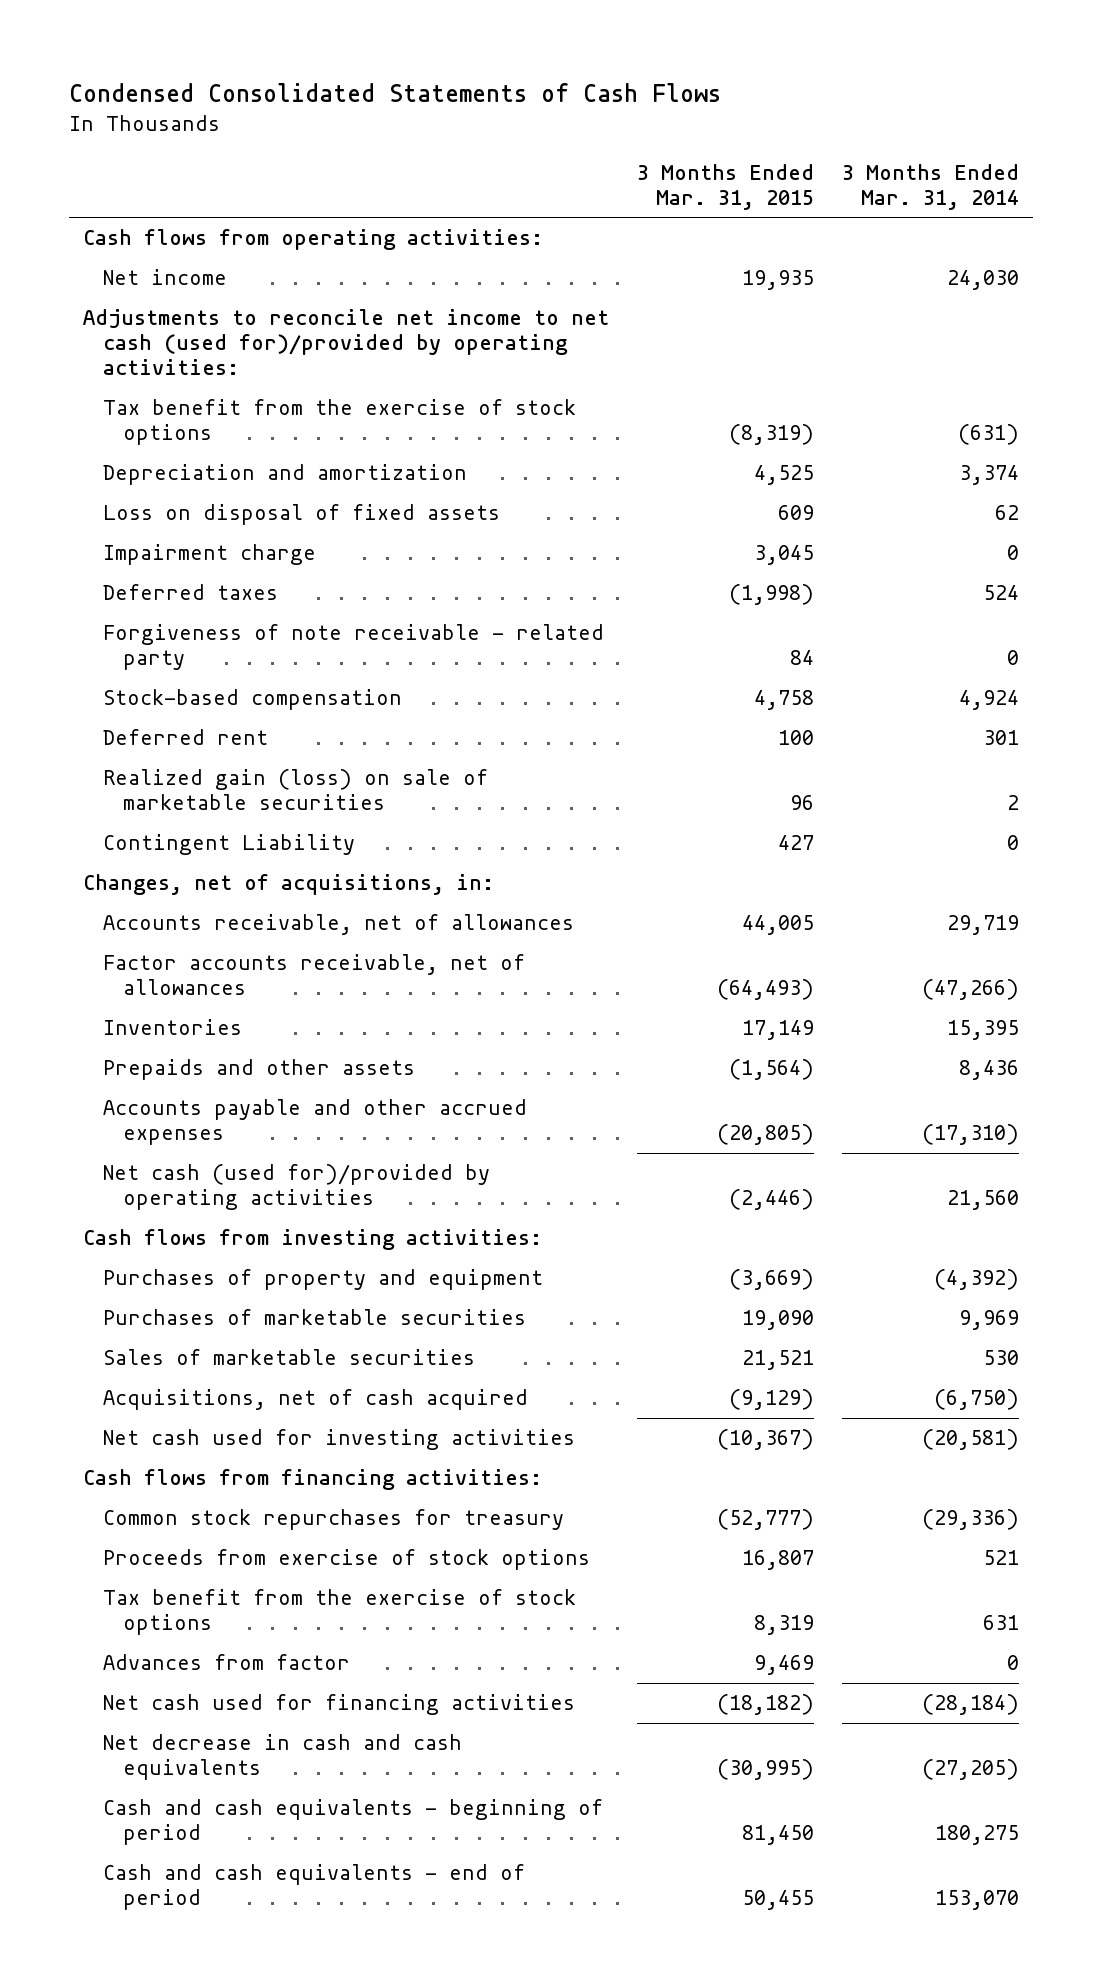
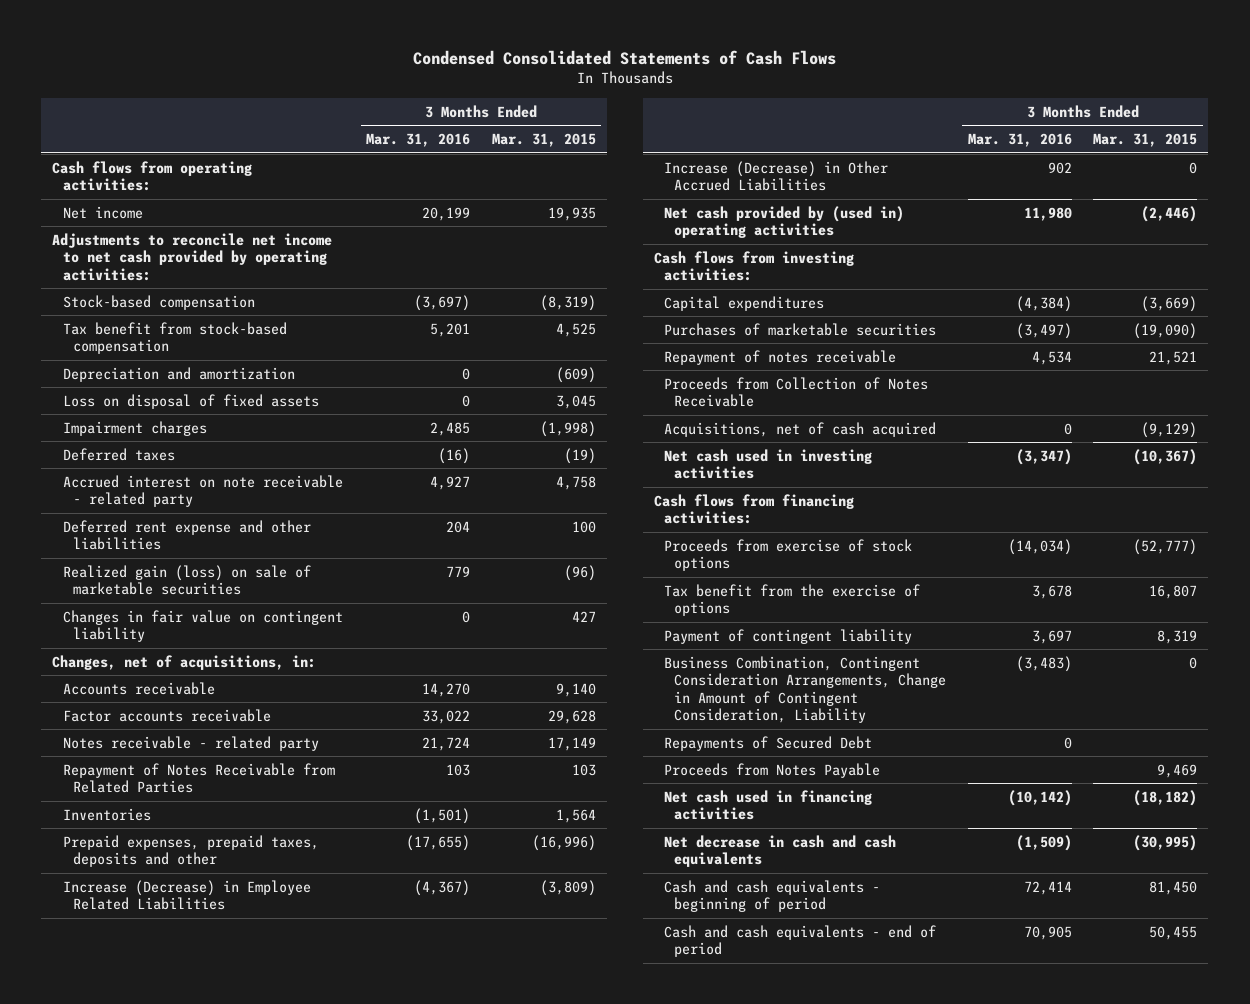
- | 3 Months Ended Mar. 31, 2015 | 3 Months Ended Mar. 31, 2014
+ | 3 Months Ended Mar. 31, 2016 | 3 Months Ended Mar. 31, 2015
- Adjustments to reconcile net income to net cash (used for)/provided by operating activities:
- Tax benefit from the exercise of stock options | (8,319) | (631)
- Depreciation and amortization | 4,525 | 3,374
- Loss on disposal of fixed assets | 609 | 62
- Impairment charge | 3,045 | 0
- Deferred taxes | (1,998) | 524
- Forgiveness of note receivable - related party | 84 | 0
- Stock-based compensation | 4,758 | 4,924
- Deferred rent | 100 | 301
- Realized gain (loss) on sale of marketable securities | 96 | 2
- Contingent Liability | 427 | 0
+ Adjustments to reconcile net income to net cash provided by operating activities:
+ Stock-based compensation | (3,697) | (8,319)
+ Tax benefit from stock-based compensation | 5,201 | 4,525
+ Depreciation and amortization | 0 | (609)
+ Loss on disposal of fixed assets | 0 | 3,045
+ Impairment charges | 2,485 | (1,998)
+ Deferred taxes | (16) | (19)
+ Accrued interest on note receivable - related party | 4,927 | 4,758
+ Deferred rent expense and other liabilities | 204 | 100
+ Realized gain (loss) on sale of marketable securities | 779 | (96)
+ Changes in fair value on contingent liability | 0 | 427
- Accounts receivable, net of allowances | 44,005 | 29,719
- Factor accounts receivable, net of allowances | (64,493) | (47,266)
- Inventories | 17,149 | 15,395
- Prepaids and other assets | (1,564) | 8,436
- Accounts payable and other accrued expenses | (20,805) | (17,310)
- Net cash (used for)/provided by operating activities | (2,446) | 21,560
+ Accounts receivable | 14,270 | 9,140
+ Factor accounts receivable | 33,022 | 29,628
+ Notes receivable - related party | 21,724 | 17,149
+ Repayment of Notes Receivable from Related Parties | 103 | 103
+ Inventories | (1,501) | 1,564
+ Prepaid expenses, prepaid taxes, deposits and other | (17,655) | (16,996)
+ Increase (Decrease) in Employee Related Liabilities | (4,367) | (3,809)
+ Increase (Decrease) in Other Accrued Liabilities | 902 | 0
+ Net cash provided by (used in) operating activities | 11,980 | (2,446)
- Purchases of property and equipment | (3,669) | (4,392)
- Purchases of marketable securities | 19,090 | 9,969
- Sales of marketable securities | 21,521 | 530
+ Capital expenditures | (4,384) | (3,669)
+ Purchases of marketable securities | (3,497) | (19,090)
+ Repayment of notes receivable | 4,534 | 21,521
+ Proceeds from Collection of Notes Receivable
- Net cash used for investing activities | (10,367) | (20,581)
+ Net cash used in investing activities | (3,347) | (10,367)
- Common stock repurchases for treasury | (52,777) | (29,336)
- Proceeds from exercise of stock options | 16,807 | 521
- Tax benefit from the exercise of stock options | 8,319 | 631
- Advances from factor | 9,469 | 0
- Net cash used for financing activities | (18,182) | (28,184)
+ Proceeds from exercise of stock options | (14,034) | (52,777)
+ Tax benefit from the exercise of options | 3,678 | 16,807
+ Payment of contingent liability | 3,697 | 8,319
+ Business Combination, Contingent Consideration Arrangements, Change in Amount of Contingent Consideration, Liability | (3,483) | 0
+ Repayments of Secured Debt | 0 |
+ Proceeds from Notes Payable | | 9,469
+ Net cash used in financing activities | (10,142) | (18,182)

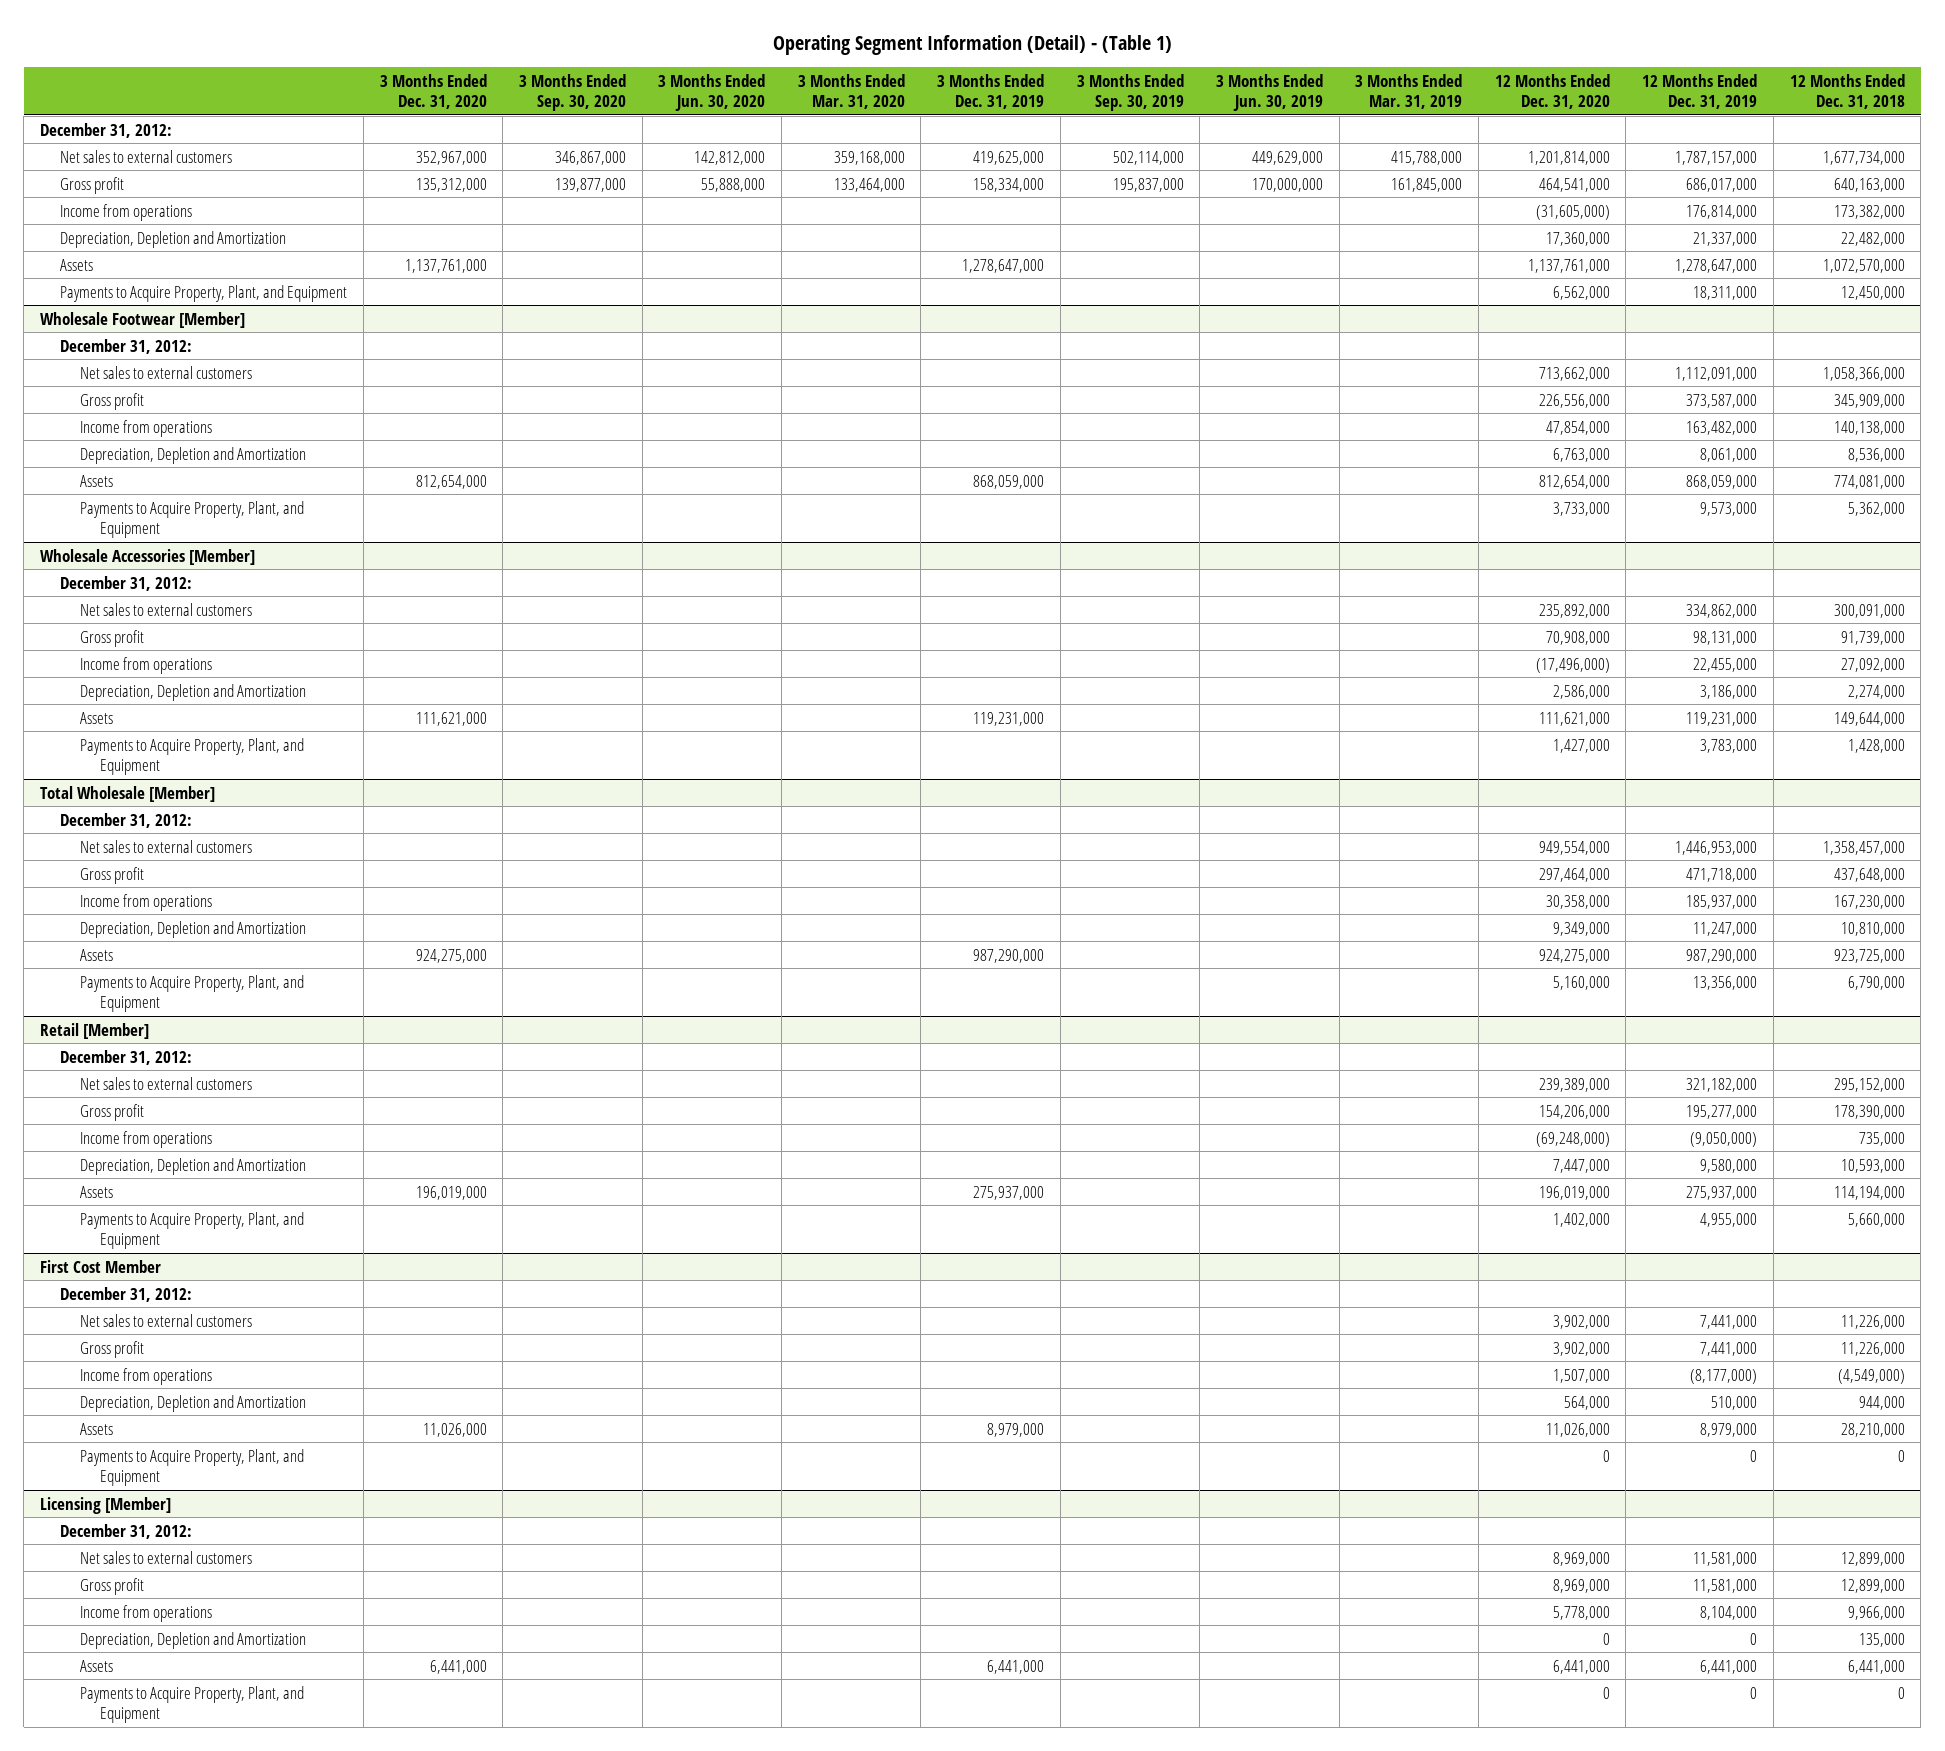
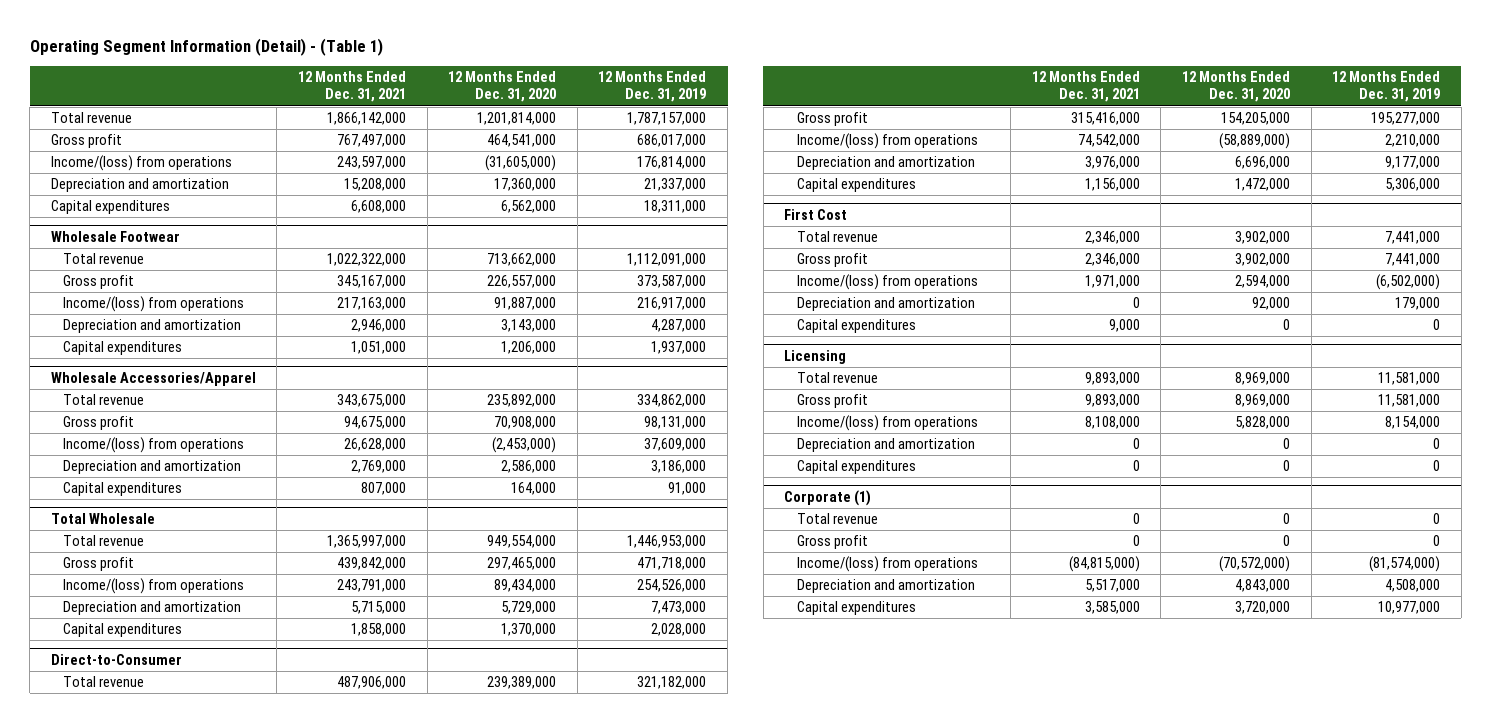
- | 3 Months Ended Dec. 31, 2020 | 3 Months Ended Sep. 30, 2020 | 3 Months Ended Jun. 30, 2020 | 3 Months Ended Mar. 31, 2020 | 3 Months Ended Dec. 31, 2019 | 3 Months Ended Sep. 30, 2019 | 3 Months Ended Jun. 30, 2019 | 3 Months Ended Mar. 31, 2019 | 12 Months Ended Dec. 31, 2020 | 12 Months Ended Dec. 31, 2019 | 12 Months Ended Dec. 31, 2018
+ | 12 Months Ended Dec. 31, 2021 | 12 Months Ended Dec. 31, 2020 | 12 Months Ended Dec. 31, 2019
- December 31, 2012:
- Net sales to external customers | 352,967,000 | 346,867,000 | 142,812,000 | 359,168,000 | 419,625,000 | 502,114,000 | 449,629,000 | 415,788,000 | 1,201,814,000 | 1,787,157,000 | 1,677,734,000
+ Total revenue | 1,866,142,000 | 1,201,814,000 | 1,787,157,000
- Income from operations | | | | | | | | | (31,605,000) | 176,814,000 | 173,382,000
- Depreciation, Depletion and Amortization | | | | | | | | | 17,360,000 | 21,337,000 | 22,482,000
- Assets | 1,137,761,000 | | | | 1,278,647,000 | | | | 1,137,761,000 | 1,278,647,000 | 1,072,570,000
- Payments to Acquire Property, Plant, and Equipment | | | | | | | | | 6,562,000 | 18,311,000 | 12,450,000
- Wholesale Footwear [Member]
- December 31, 2012:
- Net sales to external customers | | | | | | | | | 713,662,000 | 1,112,091,000 | 1,058,366,000
- Gross profit | | | | | | | | | 226,556,000 | 373,587,000 | 345,909,000
- Income from operations | | | | | | | | | 47,854,000 | 163,482,000 | 140,138,000
- Depreciation, Depletion and Amortization | | | | | | | | | 6,763,000 | 8,061,000 | 8,536,000
- Assets | 812,654,000 | | | | 868,059,000 | | | | 812,654,000 | 868,059,000 | 774,081,000
- Payments to Acquire Property, Plant, and Equipment | | | | | | | | | 3,733,000 | 9,573,000 | 5,362,000
- Wholesale Accessories [Member]
- December 31, 2012:
- Net sales to external customers | | | | | | | | | 235,892,000 | 334,862,000 | 300,091,000
+ Income/(loss) from operations | 243,597,000 | (31,605,000) | 176,814,000
+ Depreciation and amortization | 15,208,000 | 17,360,000 | 21,337,000
+ Capital expenditures | 6,608,000 | 6,562,000 | 18,311,000
+ Wholesale Footwear
+ Total revenue | 1,022,322,000 | 713,662,000 | 1,112,091,000
+ Gross profit | 345,167,000 | 226,557,000 | 373,587,000
+ Income/(loss) from operations | 217,163,000 | 91,887,000 | 216,917,000
+ Depreciation and amortization | 2,946,000 | 3,143,000 | 4,287,000
+ Capital expenditures | 1,051,000 | 1,206,000 | 1,937,000
+ Wholesale Accessories/Apparel
+ Total revenue | 343,675,000 | 235,892,000 | 334,862,000
- Income from operations | | | | | | | | | (17,496,000) | 22,455,000 | 27,092,000
- Depreciation, Depletion and Amortization | | | | | | | | | 2,586,000 | 3,186,000 | 2,274,000
- Assets | 111,621,000 | | | | 119,231,000 | | | | 111,621,000 | 119,231,000 | 149,644,000
- Payments to Acquire Property, Plant, and Equipment | | | | | | | | | 1,427,000 | 3,783,000 | 1,428,000
- Total Wholesale [Member]
- December 31, 2012:
- Net sales to external customers | | | | | | | | | 949,554,000 | 1,446,953,000 | 1,358,457,000
- Gross profit | | | | | | | | | 297,464,000 | 471,718,000 | 437,648,000
- Income from operations | | | | | | | | | 30,358,000 | 185,937,000 | 167,230,000
- Depreciation, Depletion and Amortization | | | | | | | | | 9,349,000 | 11,247,000 | 10,810,000
- Assets | 924,275,000 | | | | 987,290,000 | | | | 924,275,000 | 987,290,000 | 923,725,000
- Payments to Acquire Property, Plant, and Equipment | | | | | | | | | 5,160,000 | 13,356,000 | 6,790,000
- Retail [Member]
- December 31, 2012:
- Net sales to external customers | | | | | | | | | 239,389,000 | 321,182,000 | 295,152,000
- Gross profit | | | | | | | | | 154,206,000 | 195,277,000 | 178,390,000
- Income from operations | | | | | | | | | (69,248,000) | (9,050,000) | 735,000
- Depreciation, Depletion and Amortization | | | | | | | | | 7,447,000 | 9,580,000 | 10,593,000
- Assets | 196,019,000 | | | | 275,937,000 | | | | 196,019,000 | 275,937,000 | 114,194,000
- Payments to Acquire Property, Plant, and Equipment | | | | | | | | | 1,402,000 | 4,955,000 | 5,660,000
- First Cost Member
- December 31, 2012:
- Net sales to external customers | | | | | | | | | 3,902,000 | 7,441,000 | 11,226,000
+ Income/(loss) from operations | 26,628,000 | (2,453,000) | 37,609,000
+ Depreciation and amortization | 2,769,000 | 2,586,000 | 3,186,000
+ Capital expenditures | 807,000 | 164,000 | 91,000
+ Total Wholesale
+ Total revenue | 1,365,997,000 | 949,554,000 | 1,446,953,000
+ Gross profit | 439,842,000 | 297,465,000 | 471,718,000
+ Income/(loss) from operations | 243,791,000 | 89,434,000 | 254,526,000
+ Depreciation and amortization | 5,715,000 | 5,729,000 | 7,473,000
+ Capital expenditures | 1,858,000 | 1,370,000 | 2,028,000
+ Direct-to-Consumer
+ Total revenue | 487,906,000 | 239,389,000 | 321,182,000
+ Gross profit | 315,416,000 | 154,205,000 | 195,277,000
+ Income/(loss) from operations | 74,542,000 | (58,889,000) | 2,210,000
+ Depreciation and amortization | 3,976,000 | 6,696,000 | 9,177,000
+ Capital expenditures | 1,156,000 | 1,472,000 | 5,306,000
+ First Cost
+ Total revenue | 2,346,000 | 3,902,000 | 7,441,000
- Income from operations | | | | | | | | | 1,507,000 | (8,177,000) | (4,549,000)
- Depreciation, Depletion and Amortization | | | | | | | | | 564,000 | 510,000 | 944,000
- Assets | 11,026,000 | | | | 8,979,000 | | | | 11,026,000 | 8,979,000 | 28,210,000
- Payments to Acquire Property, Plant, and Equipment | | | | | | | | | 0 | 0 | 0
- Licensing [Member]
- December 31, 2012:
- Net sales to external customers | | | | | | | | | 8,969,000 | 11,581,000 | 12,899,000
+ Income/(loss) from operations | 1,971,000 | 2,594,000 | (6,502,000)
+ Depreciation and amortization | 0 | 92,000 | 179,000
+ Capital expenditures | 9,000 | 0 | 0
+ Licensing
+ Total revenue | 9,893,000 | 8,969,000 | 11,581,000
- Income from operations | | | | | | | | | 5,778,000 | 8,104,000 | 9,966,000
- Depreciation, Depletion and Amortization | | | | | | | | | 0 | 0 | 135,000
- Assets | 6,441,000 | | | | 6,441,000 | | | | 6,441,000 | 6,441,000 | 6,441,000
- Payments to Acquire Property, Plant, and Equipment | | | | | | | | | 0 | 0 | 0
+ Income/(loss) from operations | 8,108,000 | 5,828,000 | 8,154,000
+ Depreciation and amortization | 0 | 0 | 0
+ Capital expenditures | 0 | 0 | 0
+ Corporate (1)
+ Total revenue | 0 | 0 | 0
+ Gross profit | 0 | 0 | 0
+ Income/(loss) from operations | (84,815,000) | (70,572,000) | (81,574,000)
+ Depreciation and amortization | 5,517,000 | 4,843,000 | 4,508,000
+ Capital expenditures | 3,585,000 | 3,720,000 | 10,977,000

